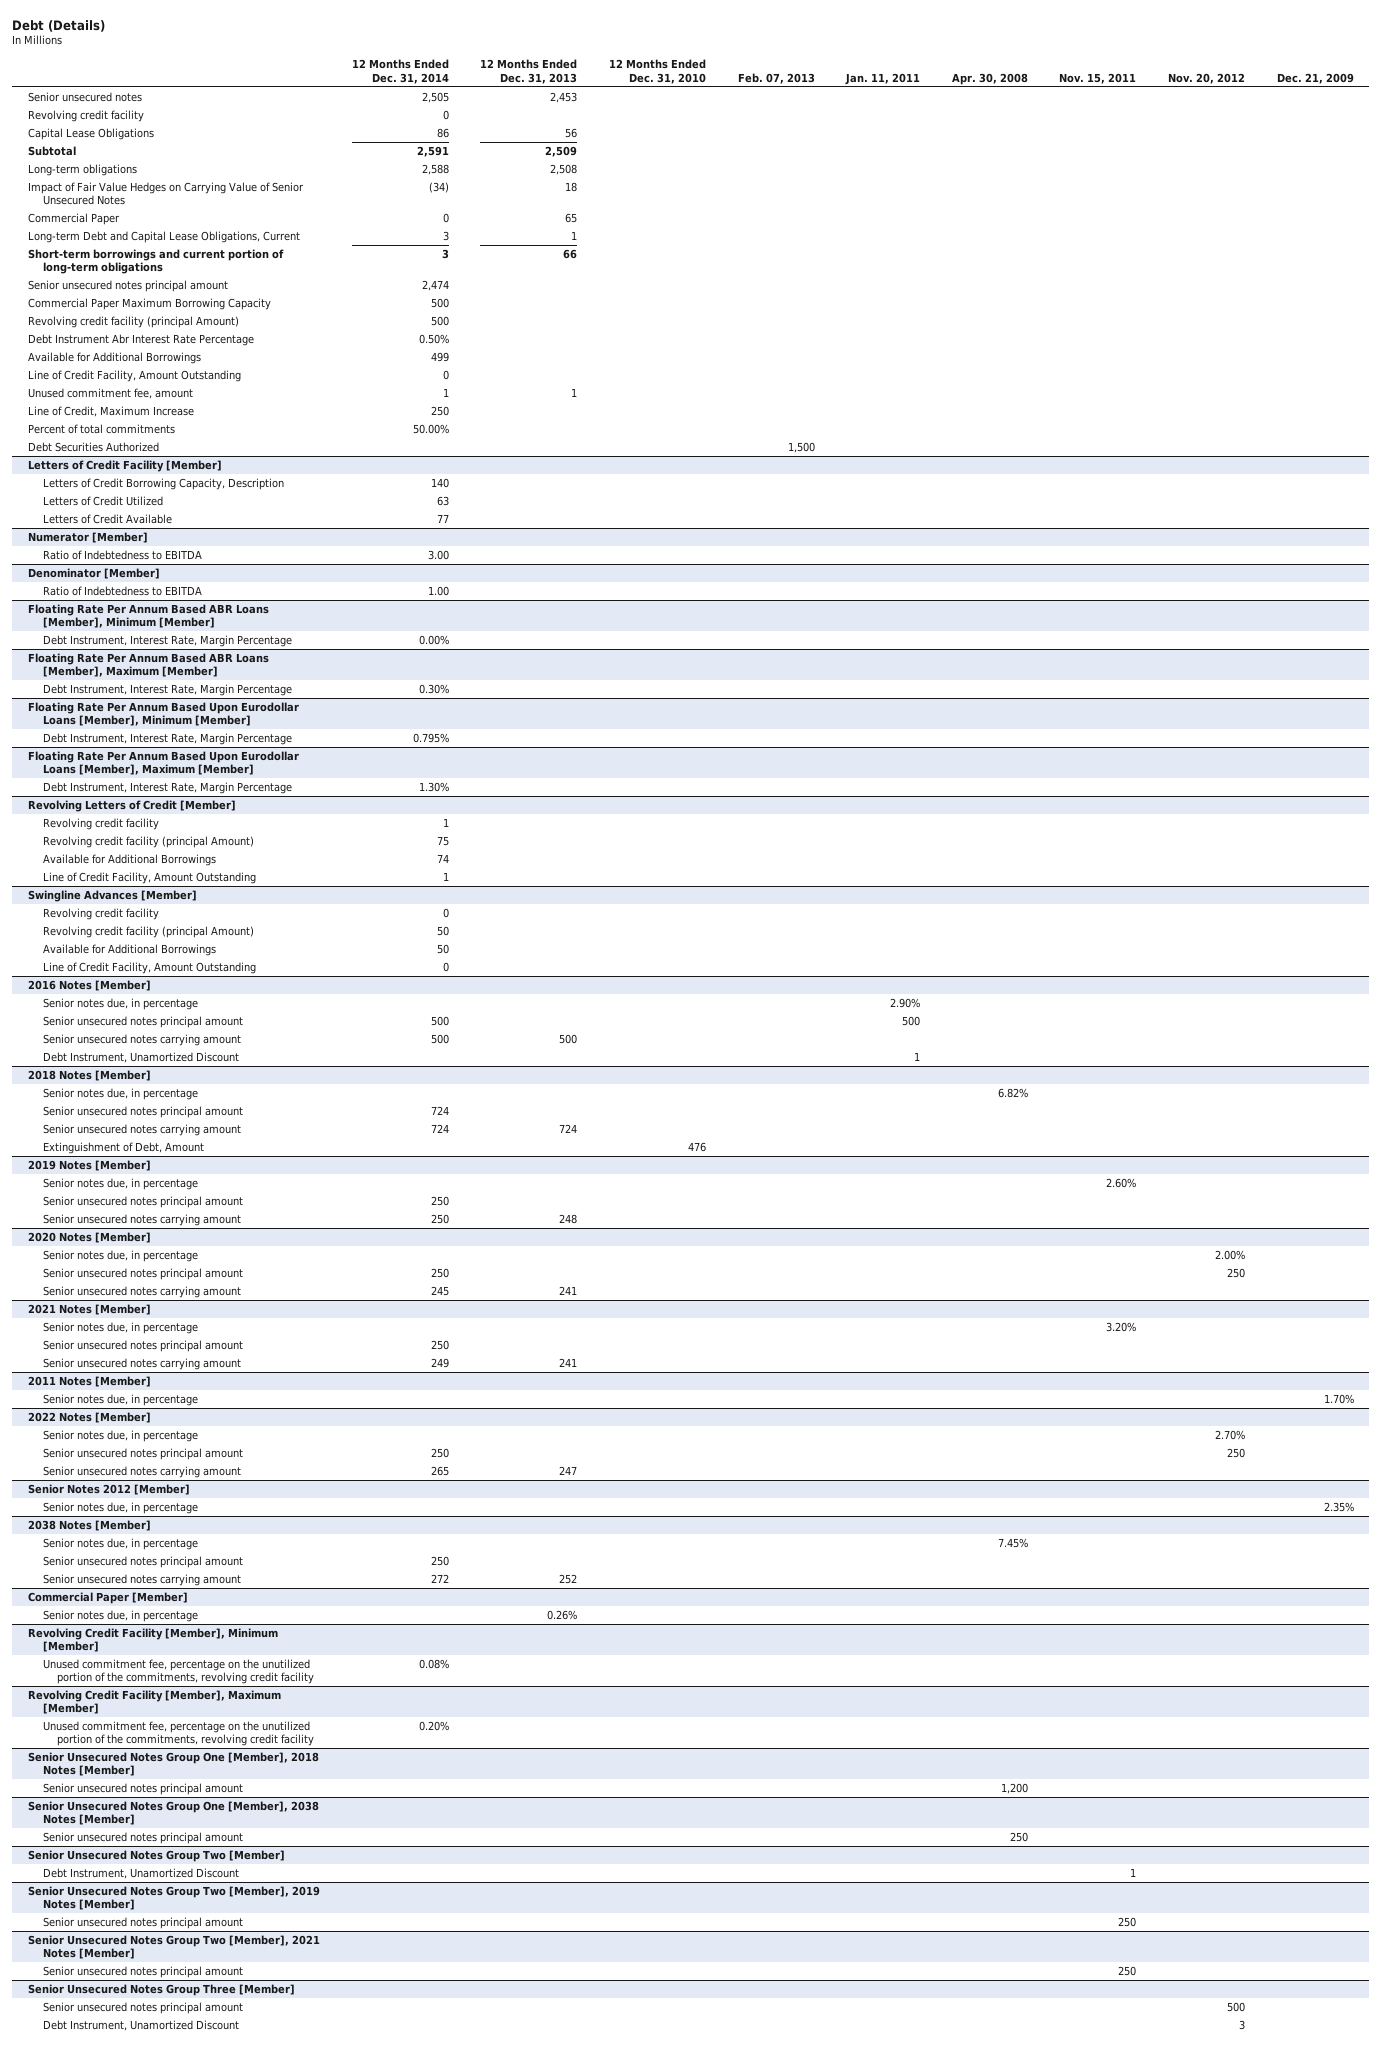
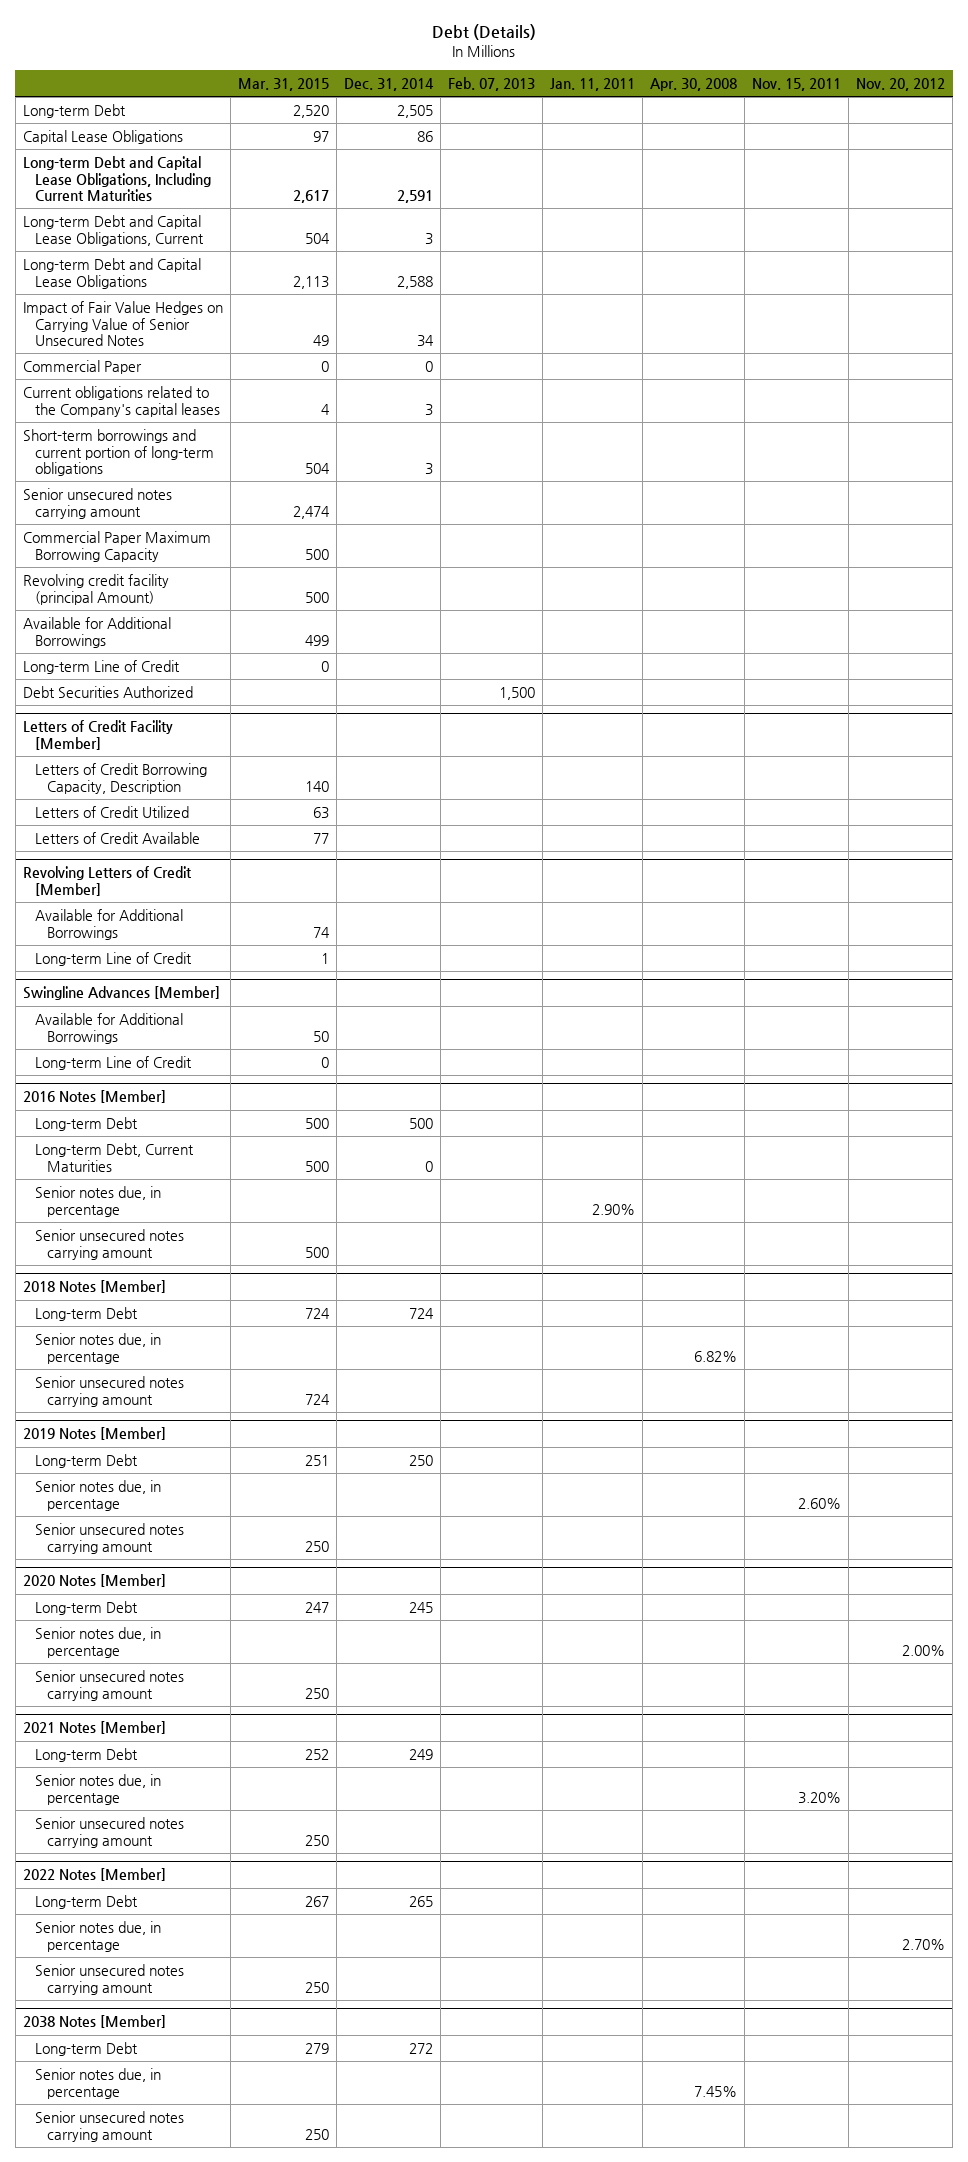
- | 12 Months Ended Dec. 31, 2014 | 12 Months Ended Dec. 31, 2013 | 12 Months Ended Dec. 31, 2010 | Feb. 07, 2013 | Jan. 11, 2011 | Apr. 30, 2008 | Nov. 15, 2011 | Nov. 20, 2012 | Dec. 21, 2009
+ | Mar. 31, 2015 | Dec. 31, 2014 | Feb. 07, 2013 | Jan. 11, 2011 | Apr. 30, 2008 | Nov. 15, 2011 | Nov. 20, 2012
- Senior unsecured notes | 2,505 | 2,453 | | | | | | |
- Revolving credit facility | 0 | | | | | | | |
+ Long-term Debt | 2,520 | 2,505 | | | | |
- Subtotal | 2,591 | 2,509 | | | | | | |
- Long-term obligations | 2,588 | 2,508 | | | | | | |
+ Long-term Debt and Capital Lease Obligations, Including Current Maturities | 2,617 | 2,591 | | | | |
moved up: Long-term Debt and Capital Lease Obligations, Current | 504 | 3 | | | | |
+ Long-term Debt and Capital Lease Obligations | 2,113 | 2,588 | | | | |
+ Current obligations related to the Company's capital leases | 4 | 3 | | | | |
- Senior unsecured notes principal amount | 2,474 | | | | | | | |
+ Senior unsecured notes carrying amount | 2,474 | | | | | |
- Debt Instrument Abr Interest Rate Percentage | 0.50% | | | | | | | |
- Line of Credit Facility, Amount Outstanding | 0 | | | | | | | |
- Unused commitment fee, amount | 1 | 1 | | | | | | |
- Line of Credit, Maximum Increase | 250 | | | | | | | |
- Percent of total commitments | 50.00% | | | | | | | |
+ Long-term Line of Credit | 0 | | | | | |
- Numerator [Member]
- Ratio of Indebtedness to EBITDA | 3.00 | | | | | | | |
- Denominator [Member]
- Ratio of Indebtedness to EBITDA | 1.00 | | | | | | | |
- Floating Rate Per Annum Based ABR Loans [Member], Minimum [Member]
- Debt Instrument, Interest Rate, Margin Percentage | 0.00% | | | | | | | |
- Floating Rate Per Annum Based ABR Loans [Member], Maximum [Member]
- Debt Instrument, Interest Rate, Margin Percentage | 0.30% | | | | | | | |
- Floating Rate Per Annum Based Upon Eurodollar Loans [Member], Minimum [Member]
- Debt Instrument, Interest Rate, Margin Percentage | 0.795% | | | | | | | |
- Floating Rate Per Annum Based Upon Eurodollar Loans [Member], Maximum [Member]
- Debt Instrument, Interest Rate, Margin Percentage | 1.30% | | | | | | | |
@ Revolving Letters of Credit [Member]
- Revolving credit facility | 1 | | | | | | | |
- Revolving credit facility (principal Amount) | 75 | | | | | | | |
- Line of Credit Facility, Amount Outstanding | 1 | | | | | | | |
+ Long-term Line of Credit | 1 | | | | | |
@ Swingline Advances [Member]
- Revolving credit facility | 0 | | | | | | | |
- Revolving credit facility (principal Amount) | 50 | | | | | | | |
- Line of Credit Facility, Amount Outstanding | 0 | | | | | | | |
+ Long-term Line of Credit | 0 | | | | | |
@ 2016 Notes [Member]
+ Long-term Debt | 500 | 500 | | | | |
+ Long-term Debt, Current Maturities | 500 | 0 | | | | |
- Senior unsecured notes principal amount | 500 | | | | 500 | | | |
- Debt Instrument, Unamortized Discount | | | | | 1 | | | |
@ 2018 Notes [Member]
+ Long-term Debt | 724 | 724 | | | | |
- Senior unsecured notes principal amount | 724 | | | | | | | |
- Extinguishment of Debt, Amount | | | 476 | | | | | |
@ 2019 Notes [Member]
+ Long-term Debt | 251 | 250 | | | | |
- Senior unsecured notes principal amount | 250 | | | | | | | |
@ 2020 Notes [Member]
+ Long-term Debt | 247 | 245 | | | | |
- Senior unsecured notes principal amount | 250 | | | | | | | 250 |
@ 2021 Notes [Member]
+ Long-term Debt | 252 | 249 | | | | |
- Senior unsecured notes principal amount | 250 | | | | | | | |
- 2011 Notes [Member]
- Senior notes due, in percentage | | | | | | | | | 1.70%
@ 2022 Notes [Member]
+ Long-term Debt | 267 | 265 | | | | |
- Senior unsecured notes principal amount | 250 | | | | | | | 250 |
- Senior Notes 2012 [Member]
- Senior notes due, in percentage | | | | | | | | | 2.35%
@ 2038 Notes [Member]
+ Long-term Debt | 279 | 272 | | | | |
- Senior unsecured notes principal amount | 250 | | | | | | | |
- Commercial Paper [Member]
- Senior notes due, in percentage | | 0.26% | | | | | | |
- Revolving Credit Facility [Member], Minimum [Member]
- Unused commitment fee, percentage on the unutilized portion of the commitments, revolving credit facility | 0.08% | | | | | | | |
- Revolving Credit Facility [Member], Maximum [Member]
- Unused commitment fee, percentage on the unutilized portion of the commitments, revolving credit facility | 0.20% | | | | | | | |
- Senior Unsecured Notes Group One [Member], 2018 Notes [Member]
- Senior unsecured notes principal amount | | | | | | 1,200 | | |
- Senior Unsecured Notes Group One [Member], 2038 Notes [Member]
- Senior unsecured notes principal amount | | | | | | 250 | | |
- Senior Unsecured Notes Group Two [Member]
- Debt Instrument, Unamortized Discount | | | | | | | 1 | |
- Senior Unsecured Notes Group Two [Member], 2019 Notes [Member]
- Senior unsecured notes principal amount | | | | | | | 250 | |
- Senior Unsecured Notes Group Two [Member], 2021 Notes [Member]
- Senior unsecured notes principal amount | | | | | | | 250 | |
- Senior Unsecured Notes Group Three [Member]
- Senior unsecured notes principal amount | | | | | | | | 500 |
- Debt Instrument, Unamortized Discount | | | | | | | | 3 |

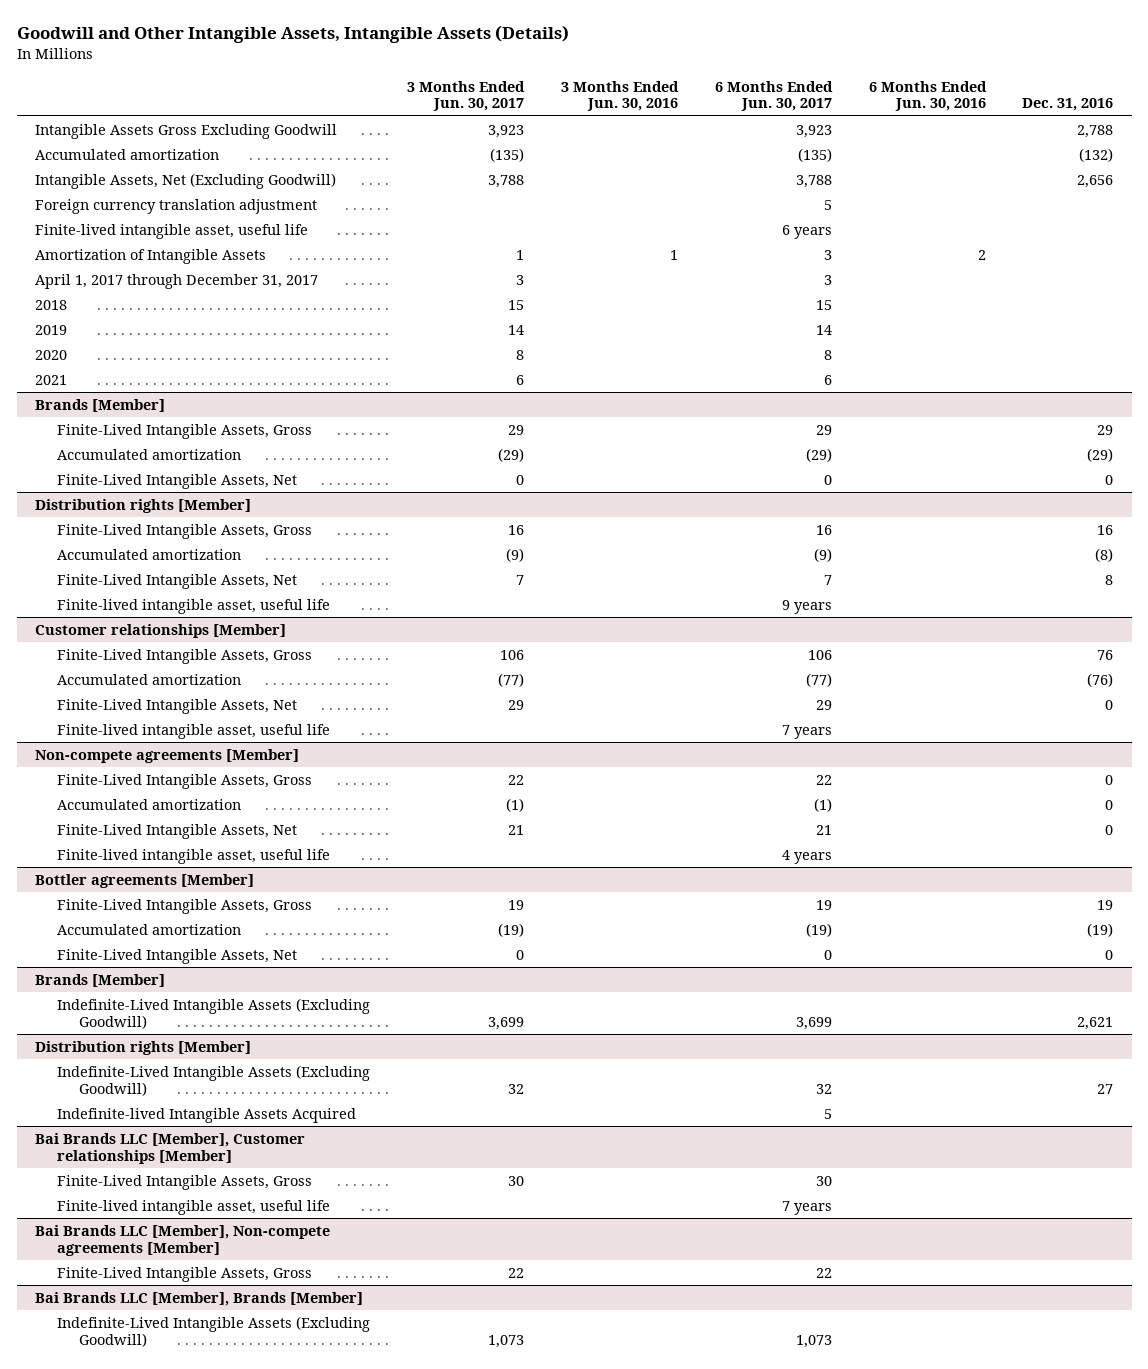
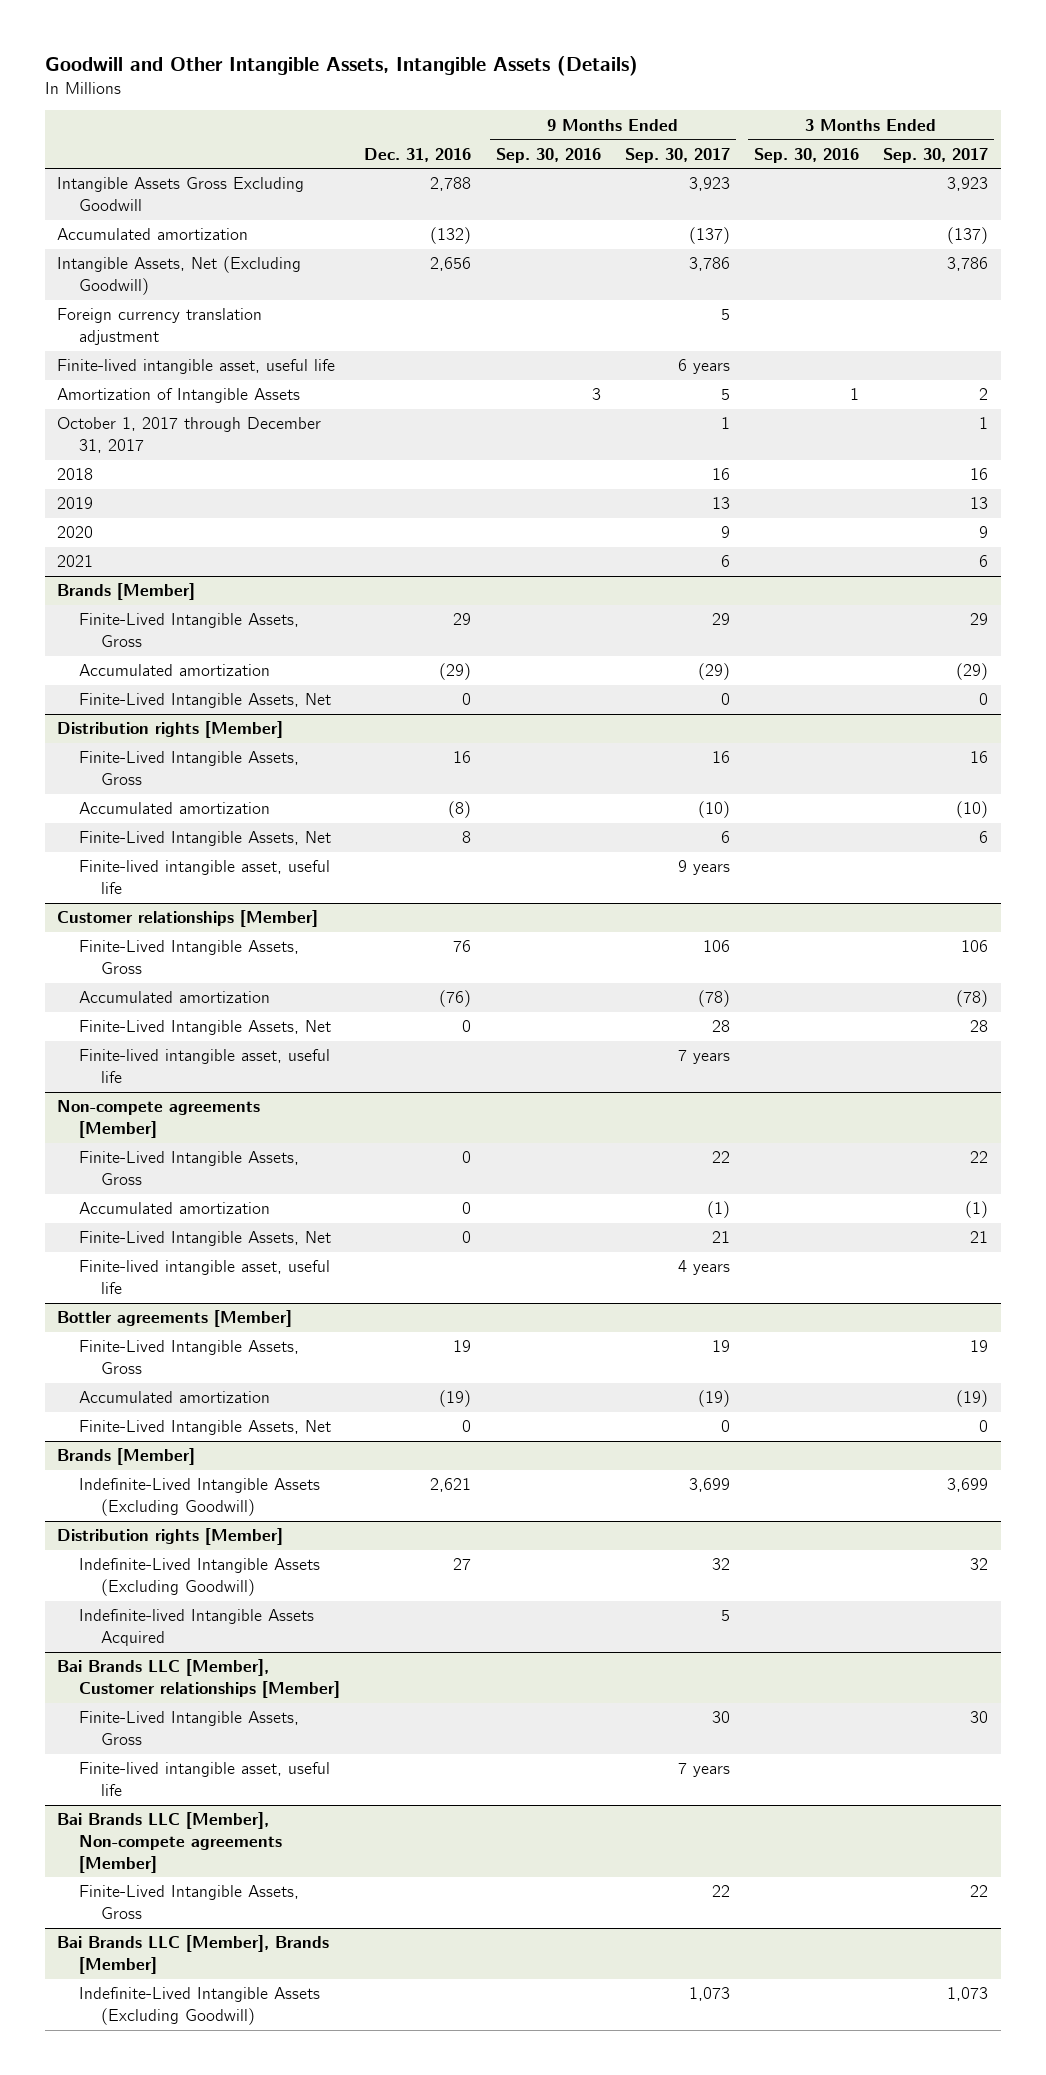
- | 3 Months Ended Jun. 30, 2017 | 3 Months Ended Jun. 30, 2016 | 6 Months Ended Jun. 30, 2017 | 6 Months Ended Jun. 30, 2016 | Dec. 31, 2016
+ | Dec. 31, 2016 | 9 Months Ended Sep. 30, 2016 | 9 Months Ended Sep. 30, 2017 | 3 Months Ended Sep. 30, 2016 | 3 Months Ended Sep. 30, 2017
- April 1, 2017 through December 31, 2017 | 3 | | 3 | |
+ October 1, 2017 through December 31, 2017 | | | 1 | | 1

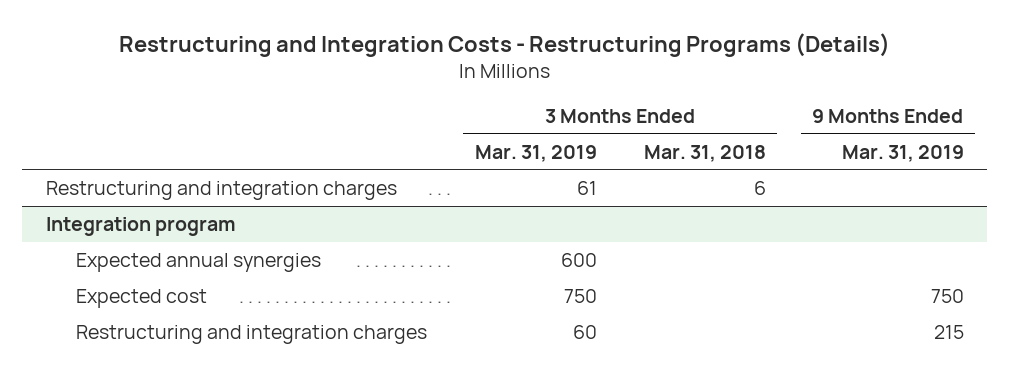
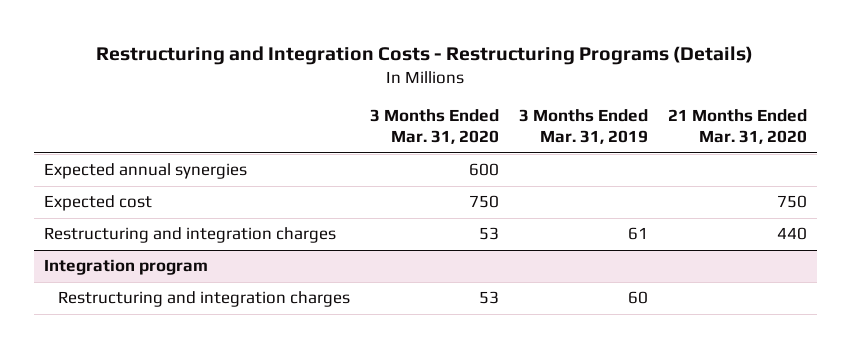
- | 3 Months Ended Mar. 31, 2019 | 3 Months Ended Mar. 31, 2018 | 9 Months Ended Mar. 31, 2019
+ | 3 Months Ended Mar. 31, 2020 | 3 Months Ended Mar. 31, 2019 | 21 Months Ended Mar. 31, 2020
+ Expected annual synergies | 600 | |
+ Expected cost | 750 | | 750
@ Integration program
- Expected annual synergies | 600 | |
- Expected cost | 750 | | 750

